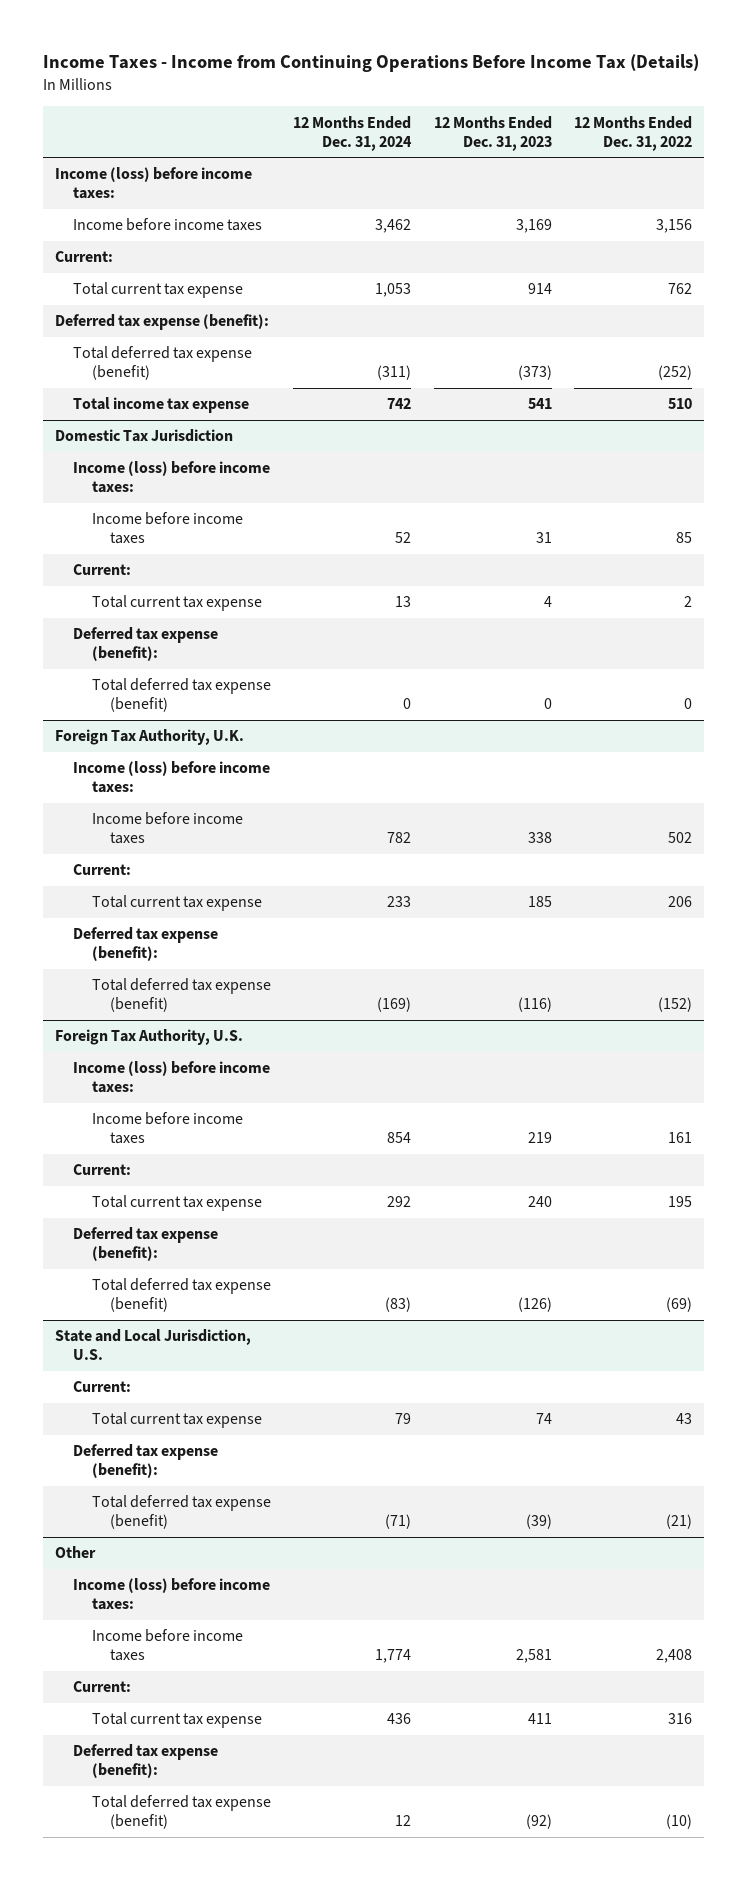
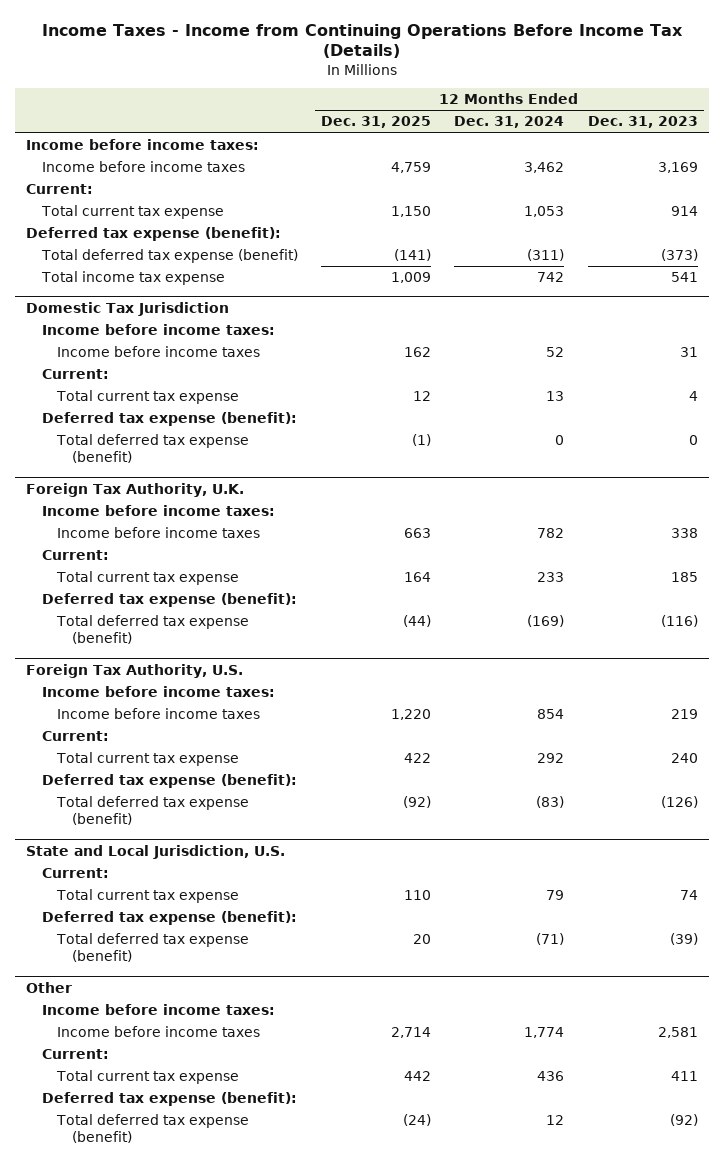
- | 12 Months Ended Dec. 31, 2024 | 12 Months Ended Dec. 31, 2023 | 12 Months Ended Dec. 31, 2022
+ | 12 Months Ended Dec. 31, 2025 | 12 Months Ended Dec. 31, 2024 | 12 Months Ended Dec. 31, 2023
- Income (loss) before income taxes:
+ Income before income taxes:
@ Domestic Tax Jurisdiction
- Income (loss) before income taxes:
+ Income before income taxes:
@ Foreign Tax Authority, U.K.
- Income (loss) before income taxes:
+ Income before income taxes:
@ Foreign Tax Authority, U.S.
- Income (loss) before income taxes:
+ Income before income taxes:
@ Other
- Income (loss) before income taxes:
+ Income before income taxes:

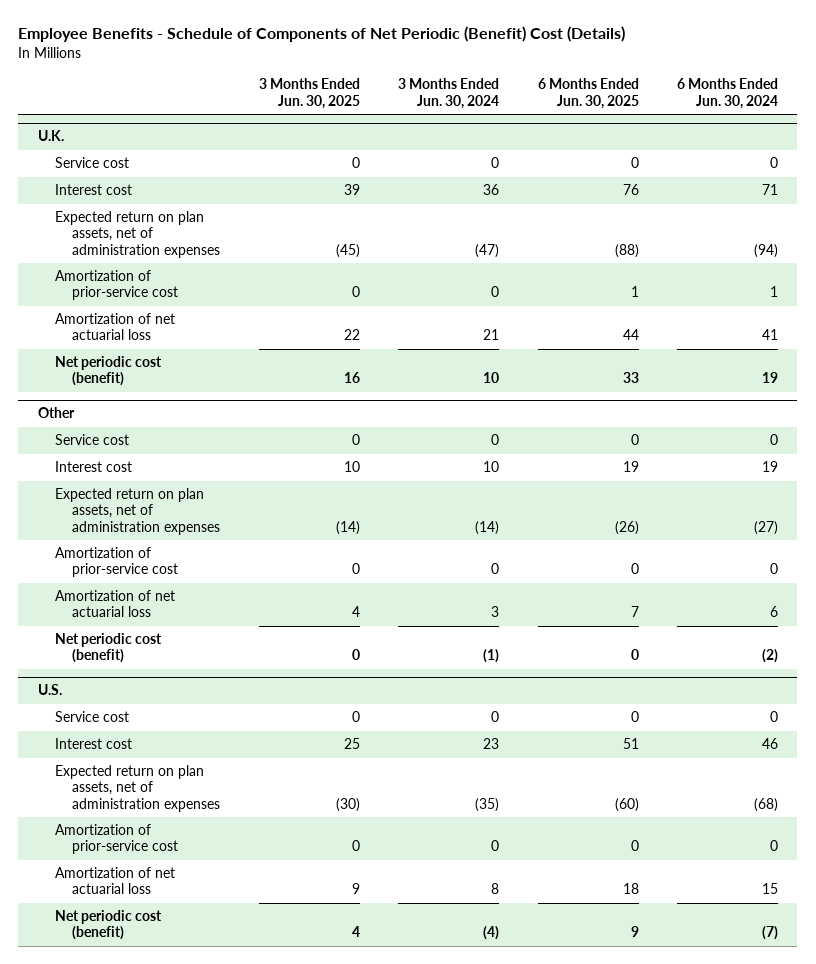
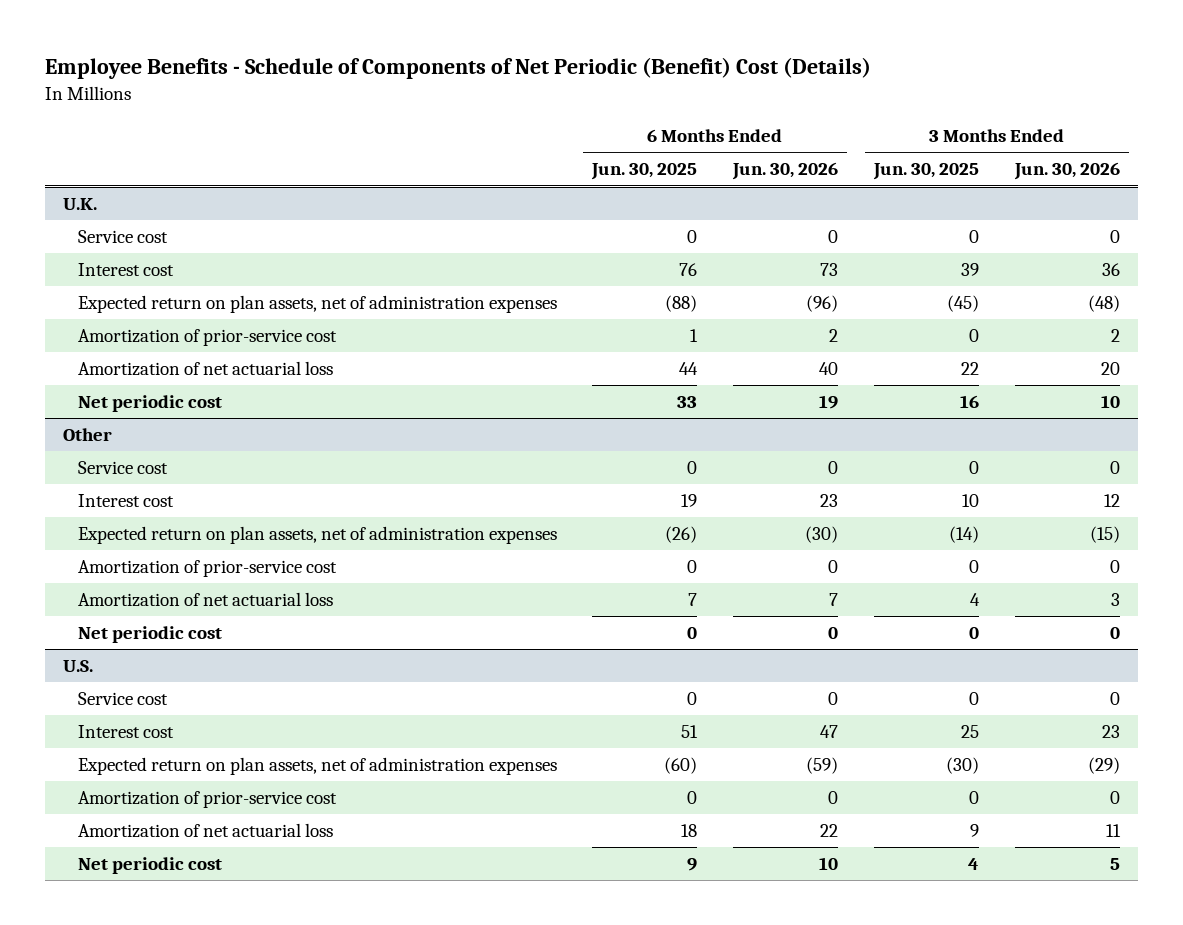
- | 3 Months Ended Jun. 30, 2025 | 3 Months Ended Jun. 30, 2024 | 6 Months Ended Jun. 30, 2025 | 6 Months Ended Jun. 30, 2024
+ | 6 Months Ended Jun. 30, 2025 | 6 Months Ended Jun. 30, 2026 | 3 Months Ended Jun. 30, 2025 | 3 Months Ended Jun. 30, 2026
@ U.K.
- Net periodic cost (benefit) | 16 | 10 | 33 | 19
+ Net periodic cost | 33 | 19 | 16 | 10
@ Other
- Net periodic cost (benefit) | 0 | (1) | 0 | (2)
+ Net periodic cost | 0 | 0 | 0 | 0
@ U.S.
- Net periodic cost (benefit) | 4 | (4) | 9 | (7)
+ Net periodic cost | 9 | 10 | 4 | 5

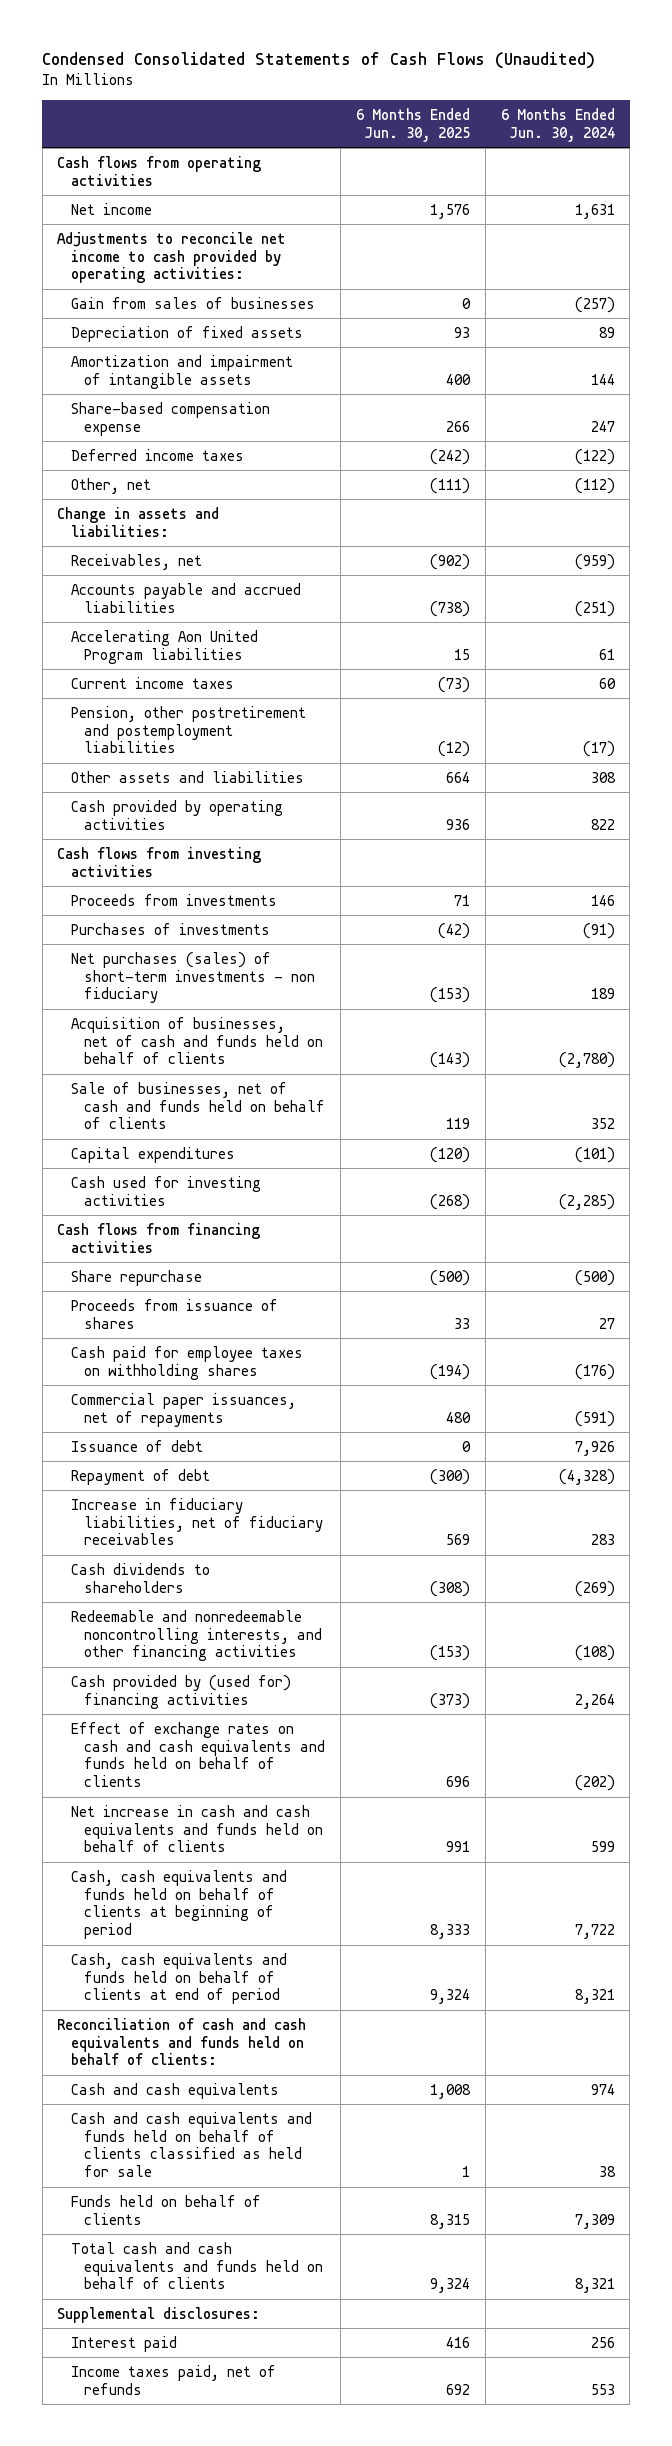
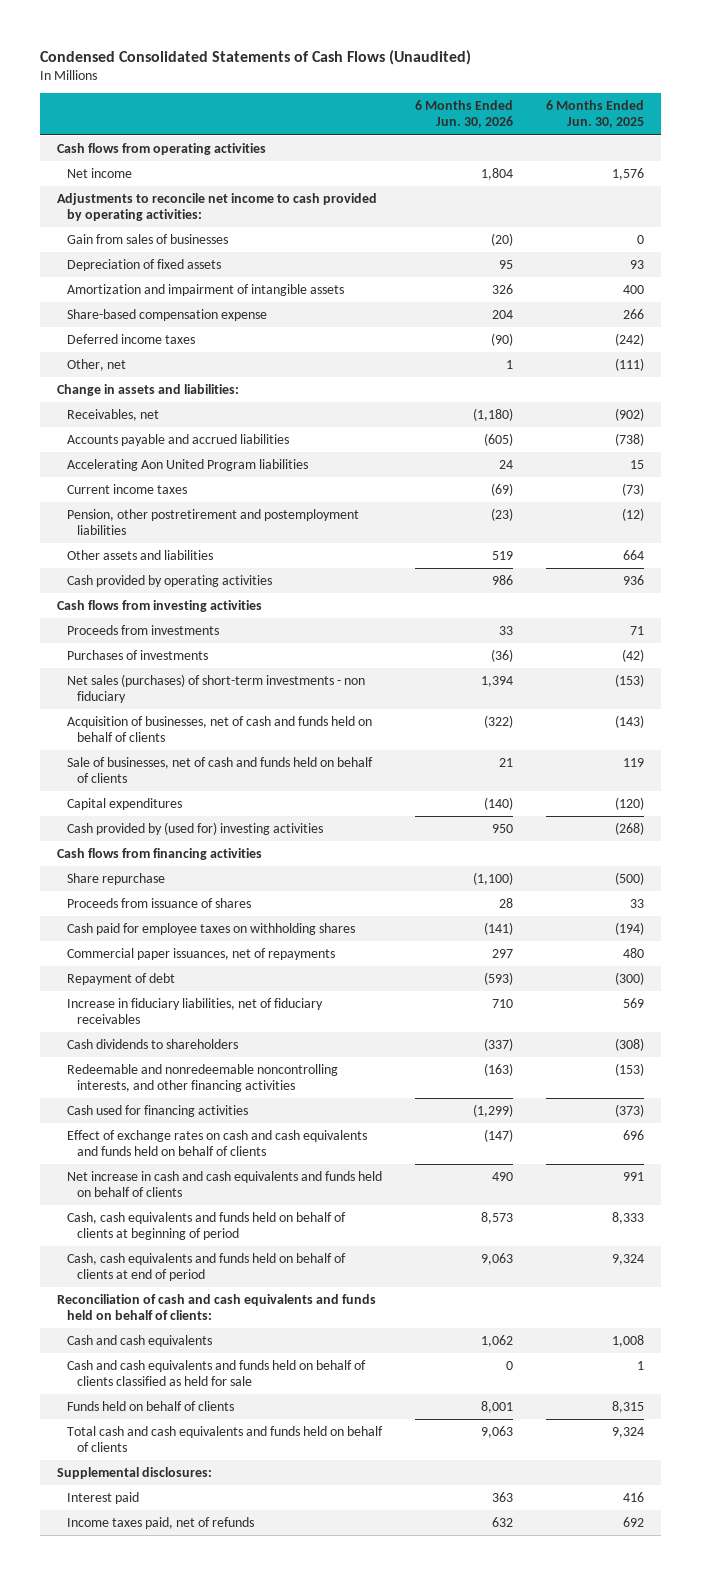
- | 6 Months Ended Jun. 30, 2025 | 6 Months Ended Jun. 30, 2024
+ | 6 Months Ended Jun. 30, 2026 | 6 Months Ended Jun. 30, 2025
- Net purchases (sales) of short-term investments - non fiduciary | (153) | 189
+ Net sales (purchases) of short-term investments - non fiduciary | 1,394 | (153)
- Cash used for investing activities | (268) | (2,285)
+ Cash provided by (used for) investing activities | 950 | (268)
- Issuance of debt | 0 | 7,926
- Cash provided by (used for) financing activities | (373) | 2,264
+ Cash used for financing activities | (1,299) | (373)

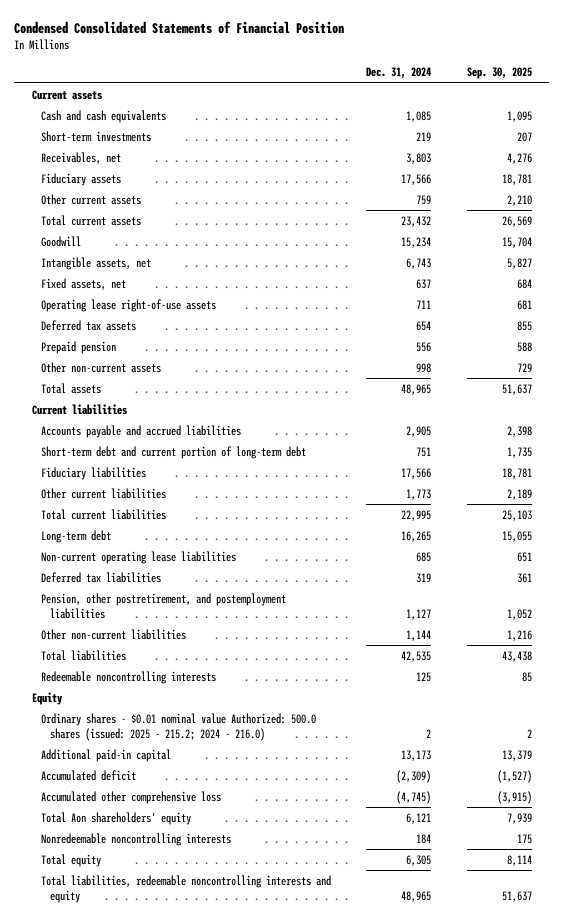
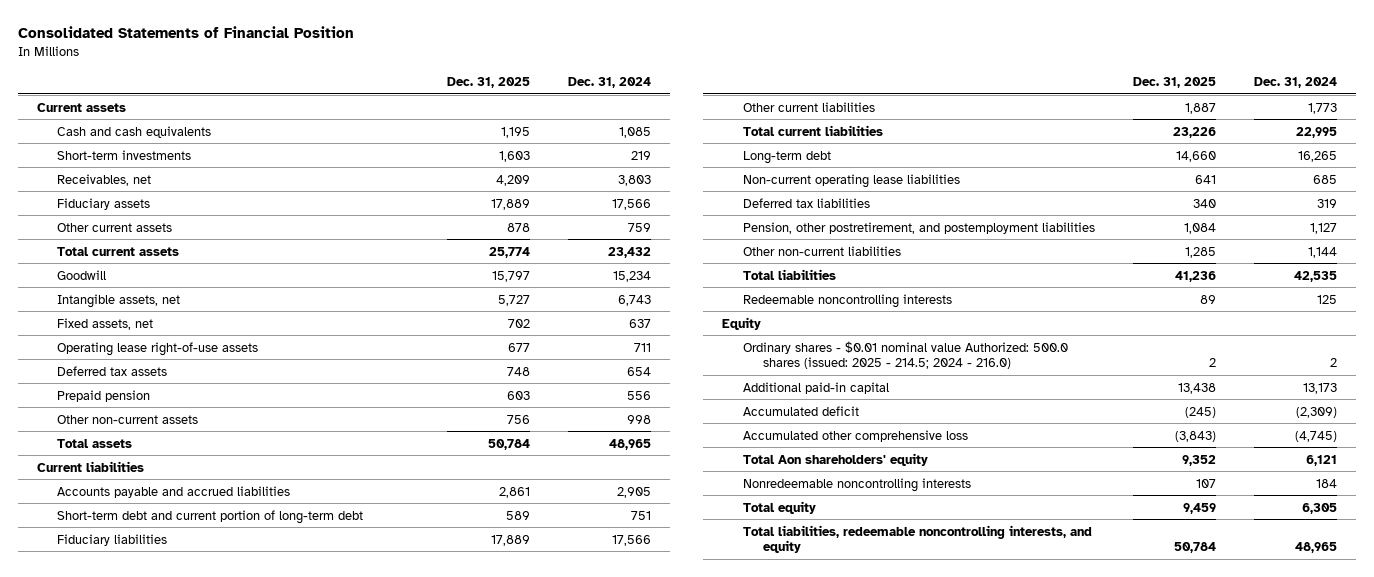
- Condensed Consolidated Statements of Financial Position
+ Consolidated Statements of Financial Position
- | Dec. 31, 2024 | Sep. 30, 2025
+ | Dec. 31, 2025 | Dec. 31, 2024
- Ordinary shares - $0.01 nominal value Authorized: 500.0 shares (issued: 2025 - 215.2; 2024 - 216.0) | 2 | 2
+ Ordinary shares - $0.01 nominal value Authorized: 500.0 shares (issued: 2025 - 214.5; 2024 - 216.0) | 2 | 2
- Total liabilities, redeemable noncontrolling interests and equity | 48,965 | 51,637
+ Total liabilities, redeemable noncontrolling interests, and equity | 50,784 | 48,965

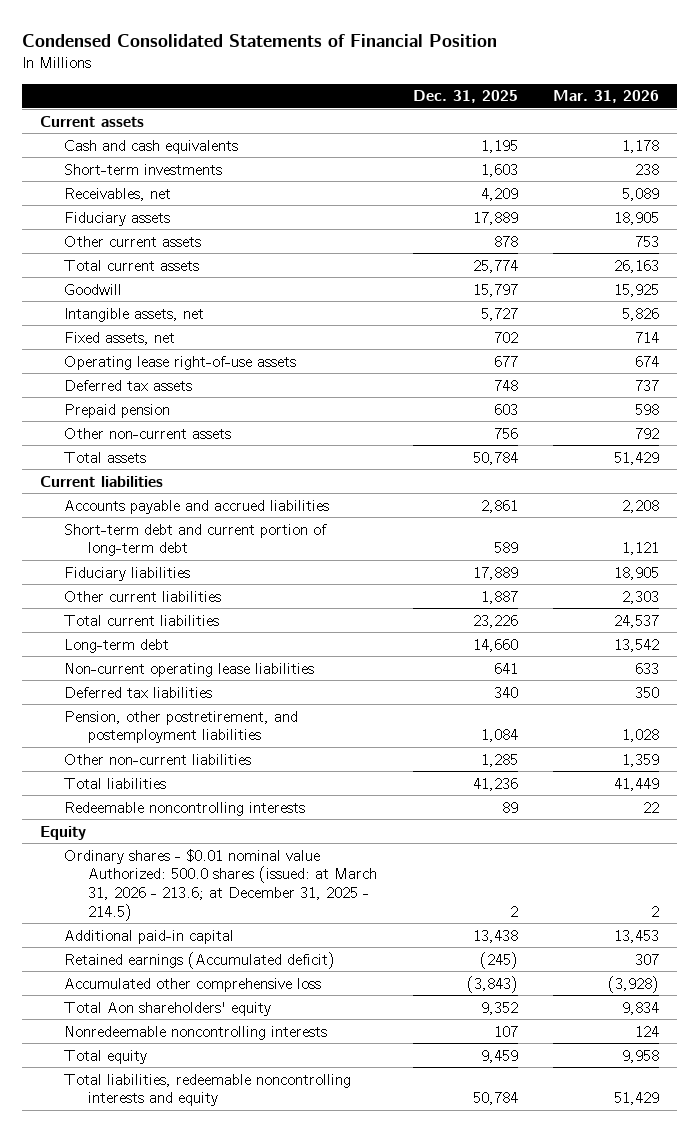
- Consolidated Statements of Financial Position
+ Condensed Consolidated Statements of Financial Position
- | Dec. 31, 2025 | Dec. 31, 2024
+ | Dec. 31, 2025 | Mar. 31, 2026
- Ordinary shares - $0.01 nominal value Authorized: 500.0 shares (issued: 2025 - 214.5; 2024 - 216.0) | 2 | 2
+ Ordinary shares - $0.01 nominal value Authorized: 500.0 shares (issued: at March 31, 2026 - 213.6; at December 31, 2025 - 214.5) | 2 | 2
- Accumulated deficit | (245) | (2,309)
+ Retained earnings (Accumulated deficit) | (245) | 307
- Total liabilities, redeemable noncontrolling interests, and equity | 50,784 | 48,965
+ Total liabilities, redeemable noncontrolling interests and equity | 50,784 | 51,429

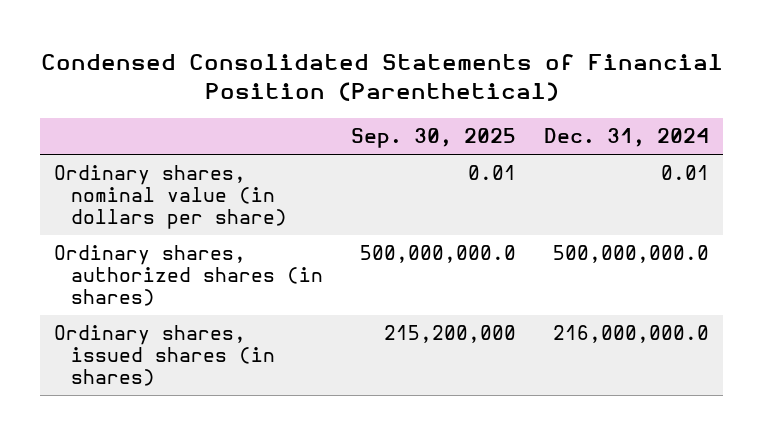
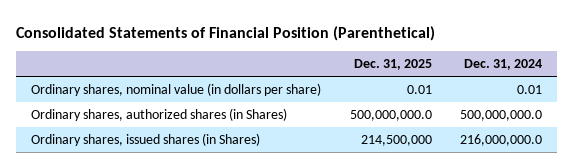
- Condensed Consolidated Statements of Financial Position (Parenthetical)
+ Consolidated Statements of Financial Position (Parenthetical)
- | Sep. 30, 2025 | Dec. 31, 2024
+ | Dec. 31, 2025 | Dec. 31, 2024
- Ordinary shares, authorized shares (in shares) | 500,000,000.0 | 500,000,000.0
- Ordinary shares, issued shares (in shares) | 215,200,000 | 216,000,000.0
+ Ordinary shares, authorized shares (in Shares) | 500,000,000.0 | 500,000,000.0
+ Ordinary shares, issued shares (in Shares) | 214,500,000 | 216,000,000.0

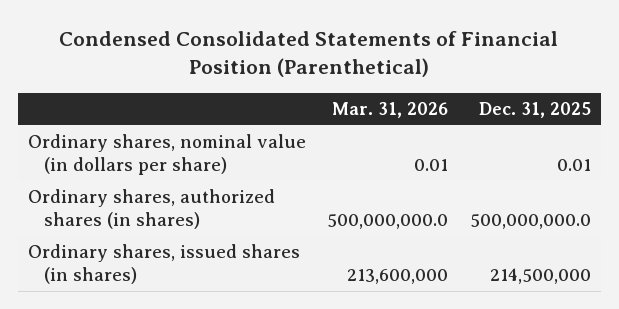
- Consolidated Statements of Financial Position (Parenthetical)
+ Condensed Consolidated Statements of Financial Position (Parenthetical)
- | Dec. 31, 2025 | Dec. 31, 2024
+ | Mar. 31, 2026 | Dec. 31, 2025
- Ordinary shares, authorized shares (in Shares) | 500,000,000.0 | 500,000,000.0
- Ordinary shares, issued shares (in Shares) | 214,500,000 | 216,000,000.0
+ Ordinary shares, authorized shares (in shares) | 500,000,000.0 | 500,000,000.0
+ Ordinary shares, issued shares (in shares) | 213,600,000 | 214,500,000

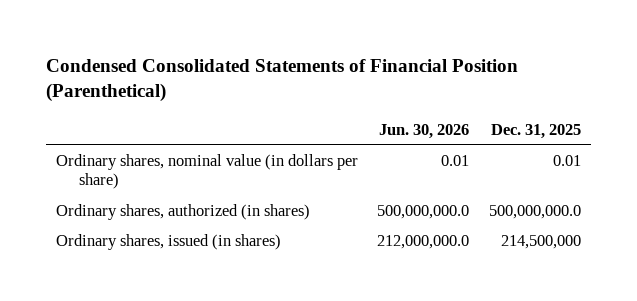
- | Mar. 31, 2026 | Dec. 31, 2025
+ | Jun. 30, 2026 | Dec. 31, 2025
- Ordinary shares, authorized shares (in shares) | 500,000,000.0 | 500,000,000.0
- Ordinary shares, issued shares (in shares) | 213,600,000 | 214,500,000
+ Ordinary shares, authorized (in shares) | 500,000,000.0 | 500,000,000.0
+ Ordinary shares, issued (in shares) | 212,000,000.0 | 214,500,000

